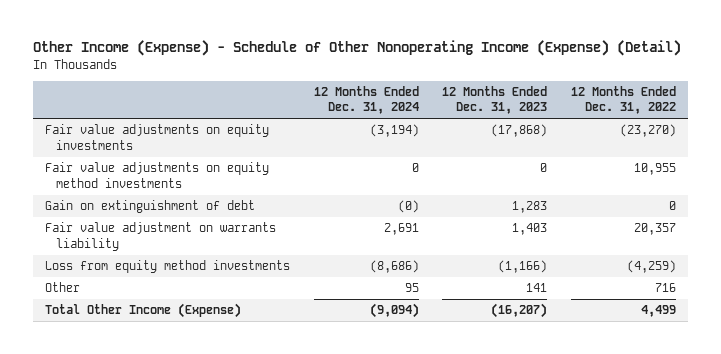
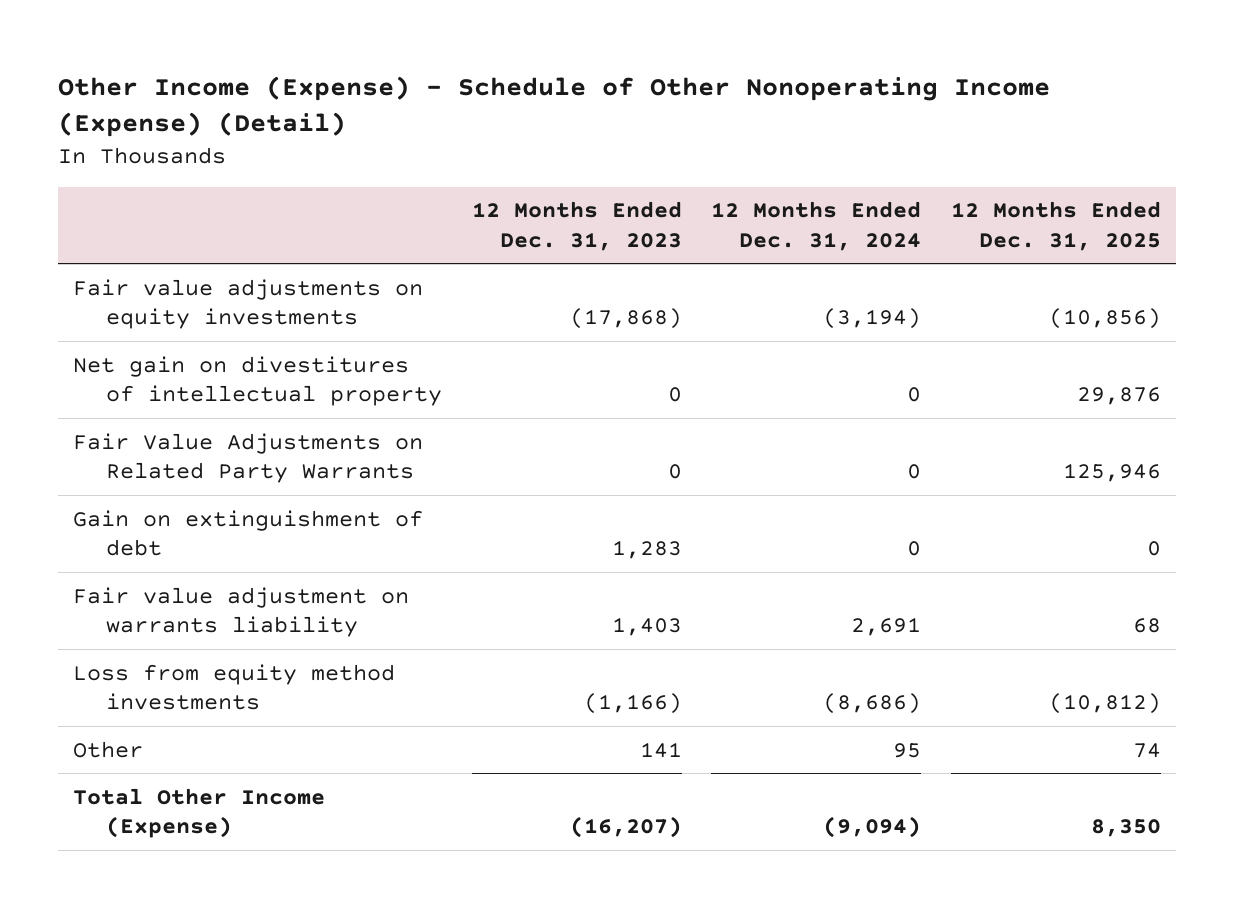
- | 12 Months Ended Dec. 31, 2024 | 12 Months Ended Dec. 31, 2023 | 12 Months Ended Dec. 31, 2022
+ | 12 Months Ended Dec. 31, 2023 | 12 Months Ended Dec. 31, 2024 | 12 Months Ended Dec. 31, 2025
- Fair value adjustments on equity method investments | 0 | 0 | 10,955
- Gain on extinguishment of debt | (0) | 1,283 | 0
+ Net gain on divestitures of intellectual property | 0 | 0 | 29,876
+ Fair Value Adjustments on Related Party Warrants | 0 | 0 | 125,946
+ Gain on extinguishment of debt | 1,283 | 0 | 0

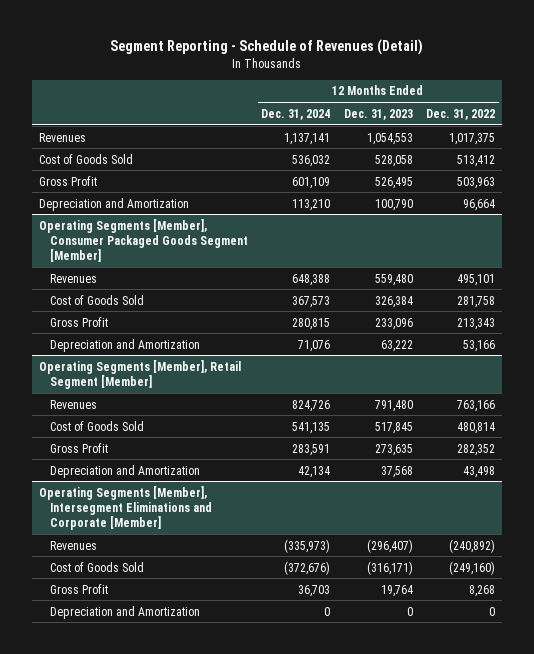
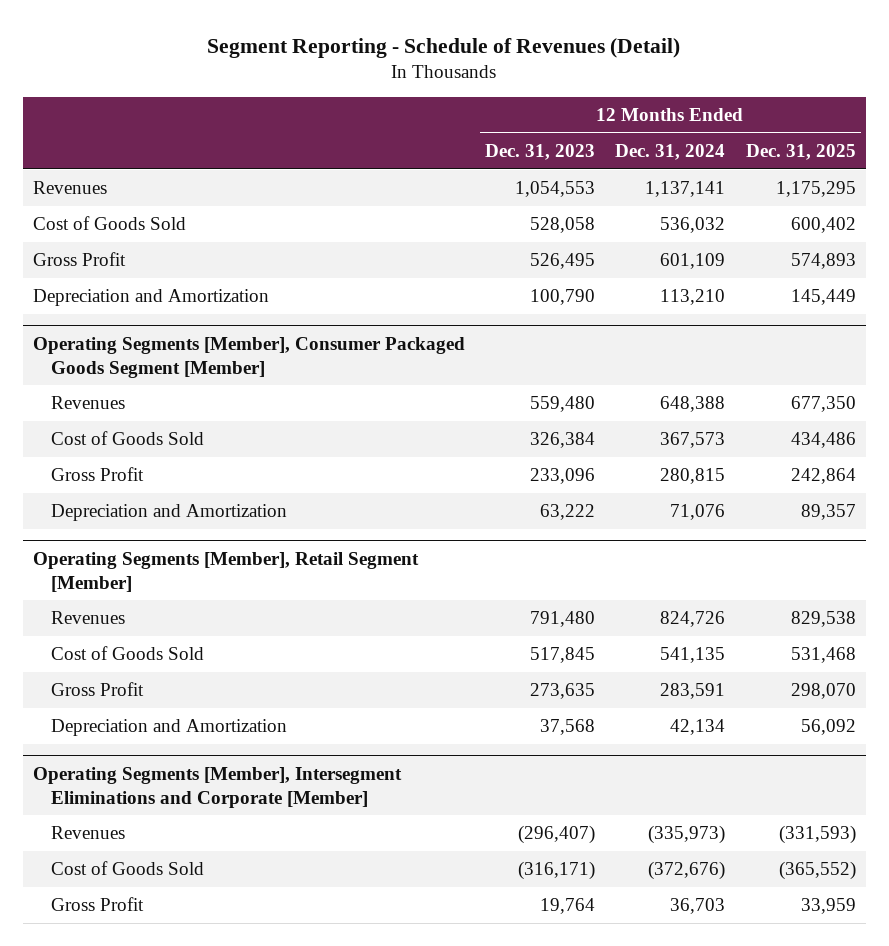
- | 12 Months Ended Dec. 31, 2024 | 12 Months Ended Dec. 31, 2023 | 12 Months Ended Dec. 31, 2022
+ | 12 Months Ended Dec. 31, 2023 | 12 Months Ended Dec. 31, 2024 | 12 Months Ended Dec. 31, 2025
@ Operating Segments [Member], Intersegment Eliminations and Corporate [Member]
- Depreciation and Amortization | 0 | 0 | 0

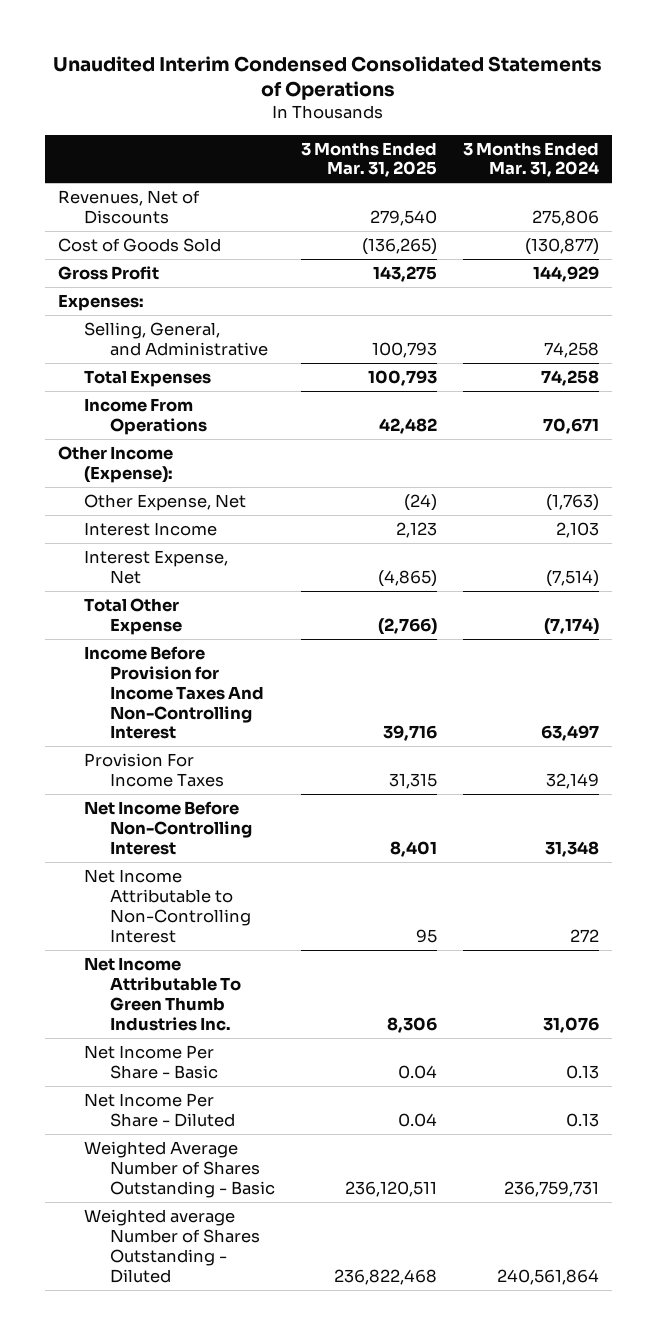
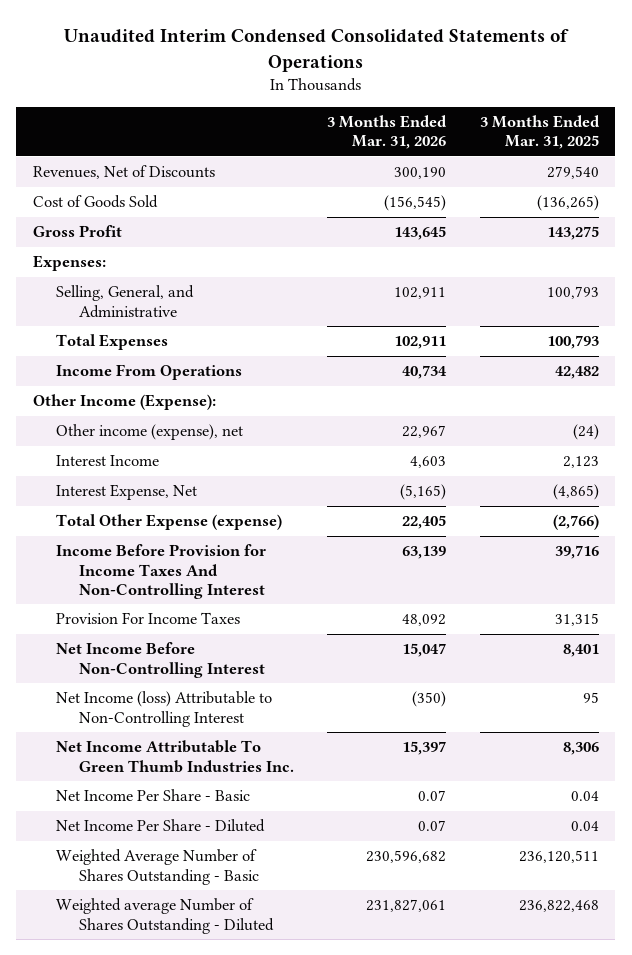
- | 3 Months Ended Mar. 31, 2025 | 3 Months Ended Mar. 31, 2024
+ | 3 Months Ended Mar. 31, 2026 | 3 Months Ended Mar. 31, 2025
- Other Expense, Net | (24) | (1,763)
+ Other income (expense), net | 22,967 | (24)
- Total Other Expense | (2,766) | (7,174)
+ Total Other Expense (expense) | 22,405 | (2,766)
- Net Income Attributable to Non-Controlling Interest | 95 | 272
+ Net Income (loss) Attributable to Non-Controlling Interest | (350) | 95

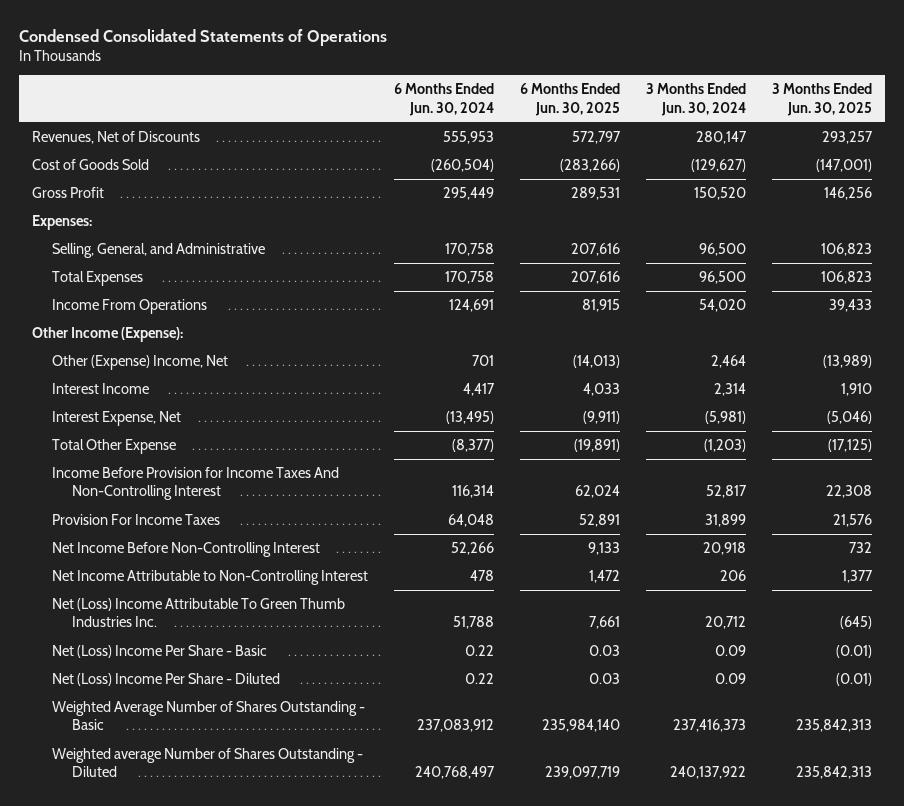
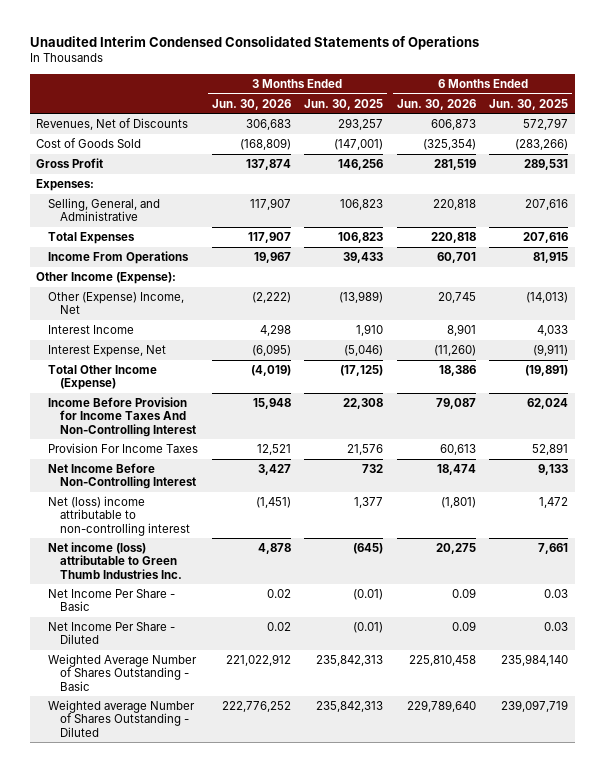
- Condensed Consolidated Statements of Operations
+ Unaudited Interim Condensed Consolidated Statements of Operations
- | 6 Months Ended Jun. 30, 2024 | 6 Months Ended Jun. 30, 2025 | 3 Months Ended Jun. 30, 2024 | 3 Months Ended Jun. 30, 2025
+ | 3 Months Ended Jun. 30, 2026 | 3 Months Ended Jun. 30, 2025 | 6 Months Ended Jun. 30, 2026 | 6 Months Ended Jun. 30, 2025
- Total Other Expense | (8,377) | (19,891) | (1,203) | (17,125)
+ Total Other Income (Expense) | (4,019) | (17,125) | 18,386 | (19,891)
- Net Income Attributable to Non-Controlling Interest | 478 | 1,472 | 206 | 1,377
- Net (Loss) Income Attributable To Green Thumb Industries Inc. | 51,788 | 7,661 | 20,712 | (645)
- Net (Loss) Income Per Share - Basic | 0.22 | 0.03 | 0.09 | (0.01)
- Net (Loss) Income Per Share - Diluted | 0.22 | 0.03 | 0.09 | (0.01)
+ Net (loss) income attributable to non-controlling interest | (1,451) | 1,377 | (1,801) | 1,472
+ Net income (loss) attributable to Green Thumb Industries Inc. | 4,878 | (645) | 20,275 | 7,661
+ Net Income Per Share - Basic | 0.02 | (0.01) | 0.09 | 0.03
+ Net Income Per Share - Diluted | 0.02 | (0.01) | 0.09 | 0.03

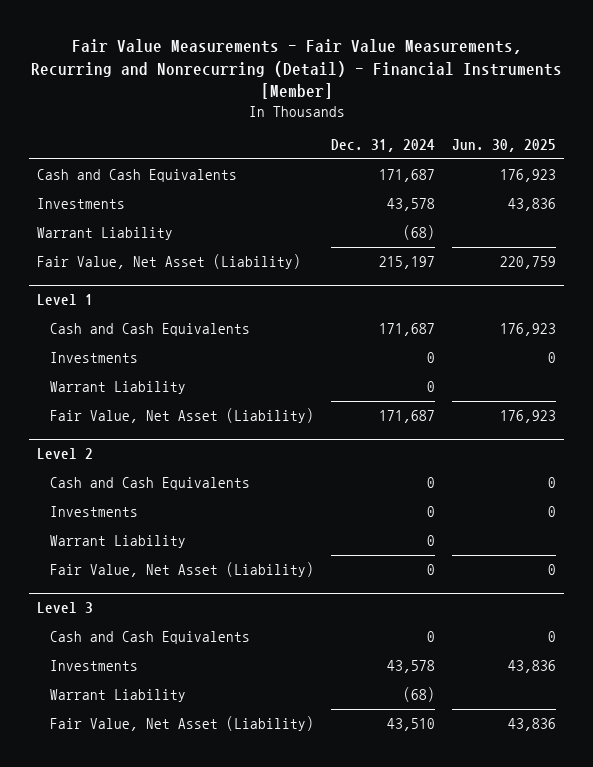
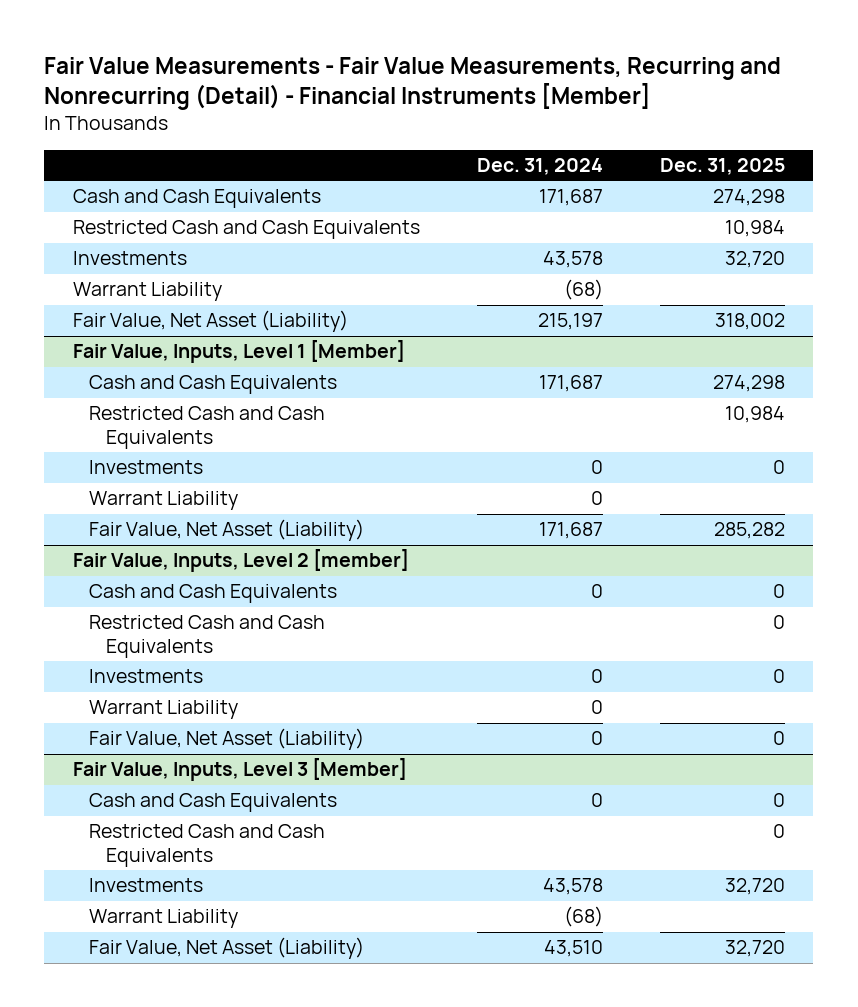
- | Dec. 31, 2024 | Jun. 30, 2025
+ | Dec. 31, 2024 | Dec. 31, 2025
+ Restricted Cash and Cash Equivalents | | 10,984
- Level 1
+ Fair Value, Inputs, Level 1 [Member]
+ Restricted Cash and Cash Equivalents | | 10,984
- Level 2
+ Fair Value, Inputs, Level 2 [member]
+ Restricted Cash and Cash Equivalents | | 0
- Level 3
+ Fair Value, Inputs, Level 3 [Member]
+ Restricted Cash and Cash Equivalents | | 0

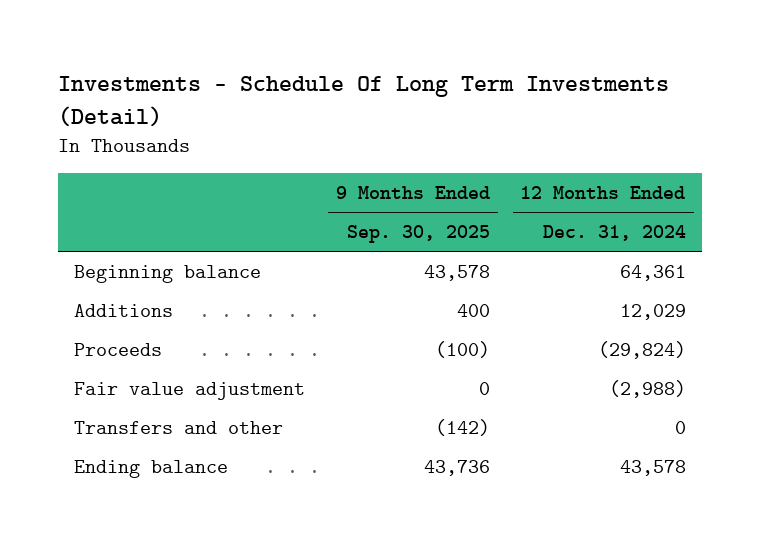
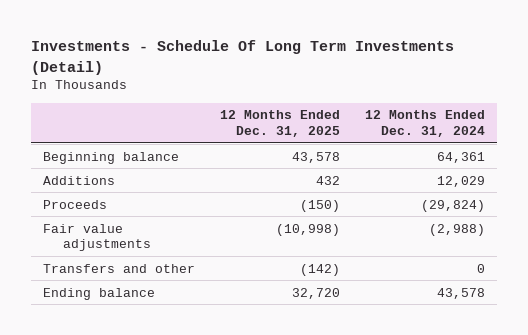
- | 9 Months Ended Sep. 30, 2025 | 12 Months Ended Dec. 31, 2024
+ | 12 Months Ended Dec. 31, 2025 | 12 Months Ended Dec. 31, 2024
- Fair value adjustment | 0 | (2,988)
+ Fair value adjustments | (10,998) | (2,988)

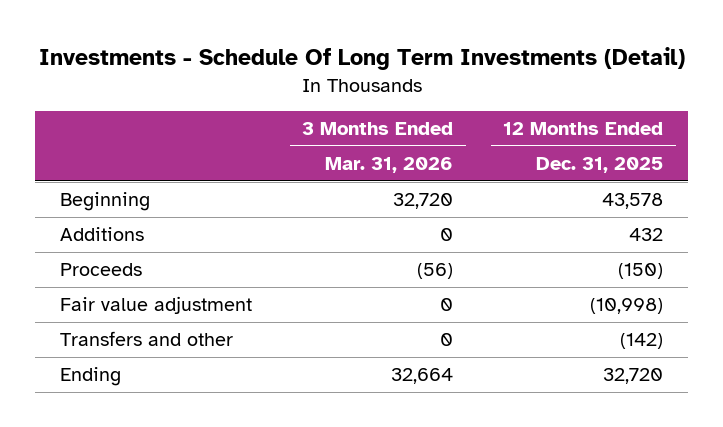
- | 12 Months Ended Dec. 31, 2025 | 12 Months Ended Dec. 31, 2024
+ | 3 Months Ended Mar. 31, 2026 | 12 Months Ended Dec. 31, 2025
- Beginning balance | 43,578 | 64,361
+ Beginning | 32,720 | 43,578
- Fair value adjustments | (10,998) | (2,988)
+ Fair value adjustment | 0 | (10,998)
- Ending balance | 32,720 | 43,578
+ Ending | 32,664 | 32,720

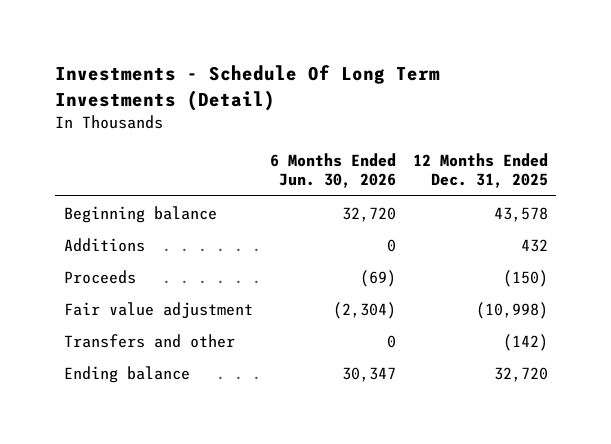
- | 3 Months Ended Mar. 31, 2026 | 12 Months Ended Dec. 31, 2025
+ | 6 Months Ended Jun. 30, 2026 | 12 Months Ended Dec. 31, 2025
- Beginning | 32,720 | 43,578
+ Beginning balance | 32,720 | 43,578
- Ending | 32,664 | 32,720
+ Ending balance | 30,347 | 32,720

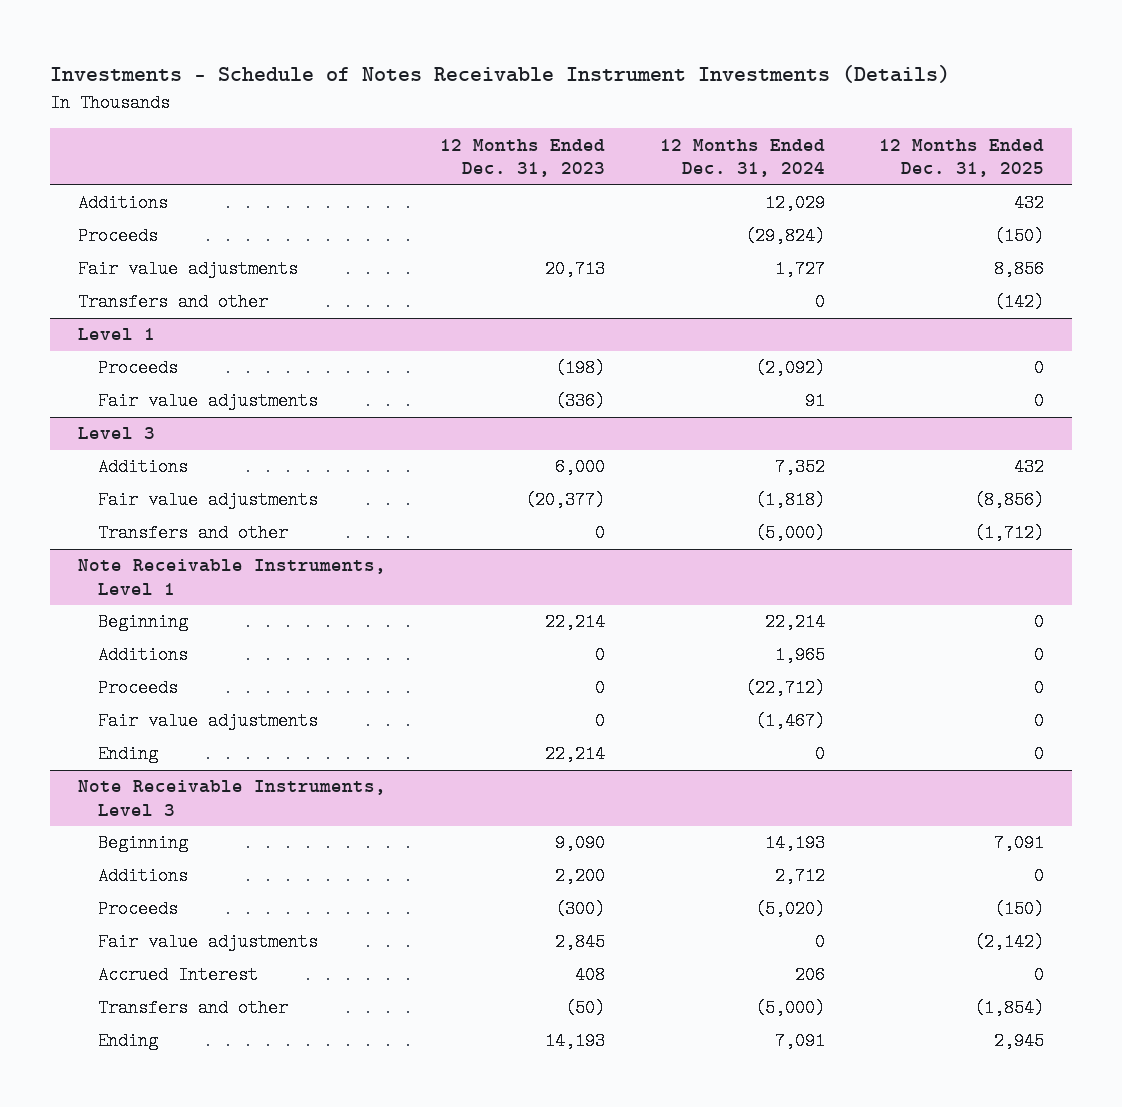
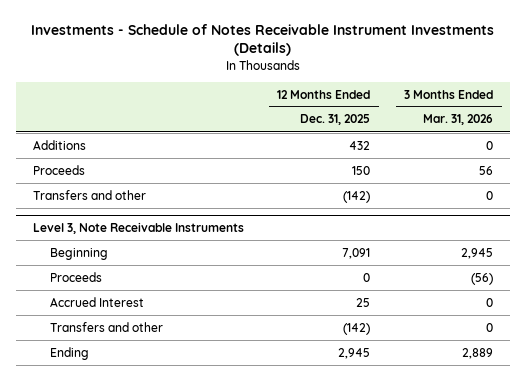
- | 12 Months Ended Dec. 31, 2023 | 12 Months Ended Dec. 31, 2024 | 12 Months Ended Dec. 31, 2025
+ | 12 Months Ended Dec. 31, 2025 | 3 Months Ended Mar. 31, 2026
- Proceeds | | (29,824) | (150)
- Fair value adjustments | 20,713 | 1,727 | 8,856
+ Proceeds | 150 | 56
- Level 1
- Proceeds | (198) | (2,092) | 0
- Fair value adjustments | (336) | 91 | 0
- Level 3
- Additions | 6,000 | 7,352 | 432
- Fair value adjustments | (20,377) | (1,818) | (8,856)
- Transfers and other | 0 | (5,000) | (1,712)
- Note Receivable Instruments, Level 1
- Beginning | 22,214 | 22,214 | 0
- Additions | 0 | 1,965 | 0
- Proceeds | 0 | (22,712) | 0
- Fair value adjustments | 0 | (1,467) | 0
- Ending | 22,214 | 0 | 0
- Note Receivable Instruments, Level 3
+ Level 3, Note Receivable Instruments
- Additions | 2,200 | 2,712 | 0
- Proceeds | (300) | (5,020) | (150)
- Fair value adjustments | 2,845 | 0 | (2,142)
- Accrued Interest | 408 | 206 | 0
- Transfers and other | (50) | (5,000) | (1,854)
+ Proceeds | 0 | (56)
+ Accrued Interest | 25 | 0
+ Transfers and other | (142) | 0

